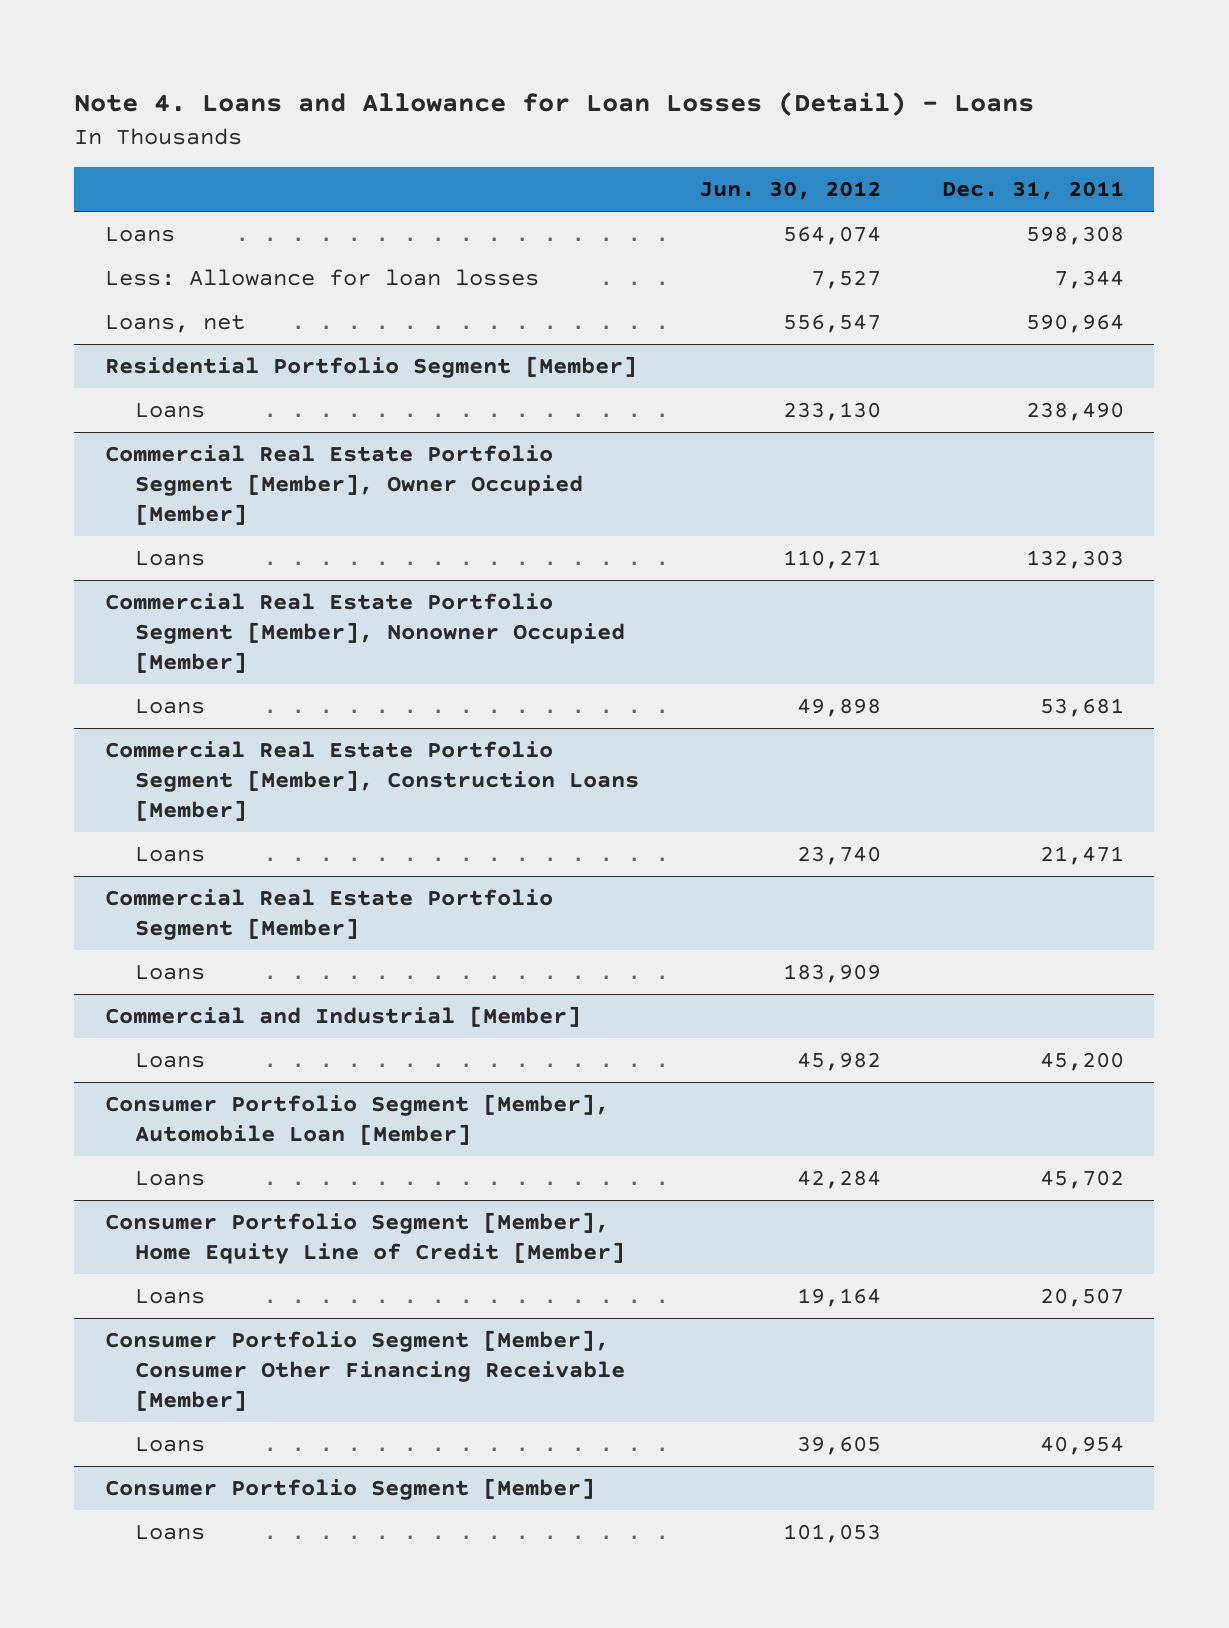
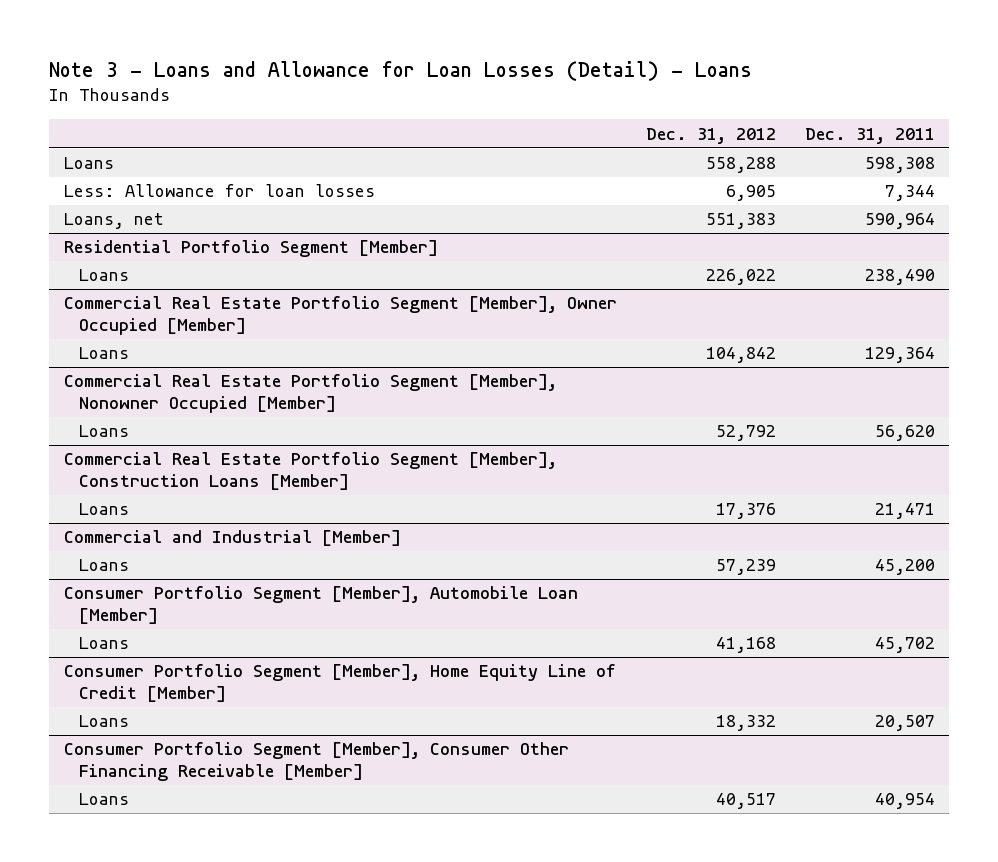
- Note 4. Loans and Allowance for Loan Losses (Detail) - Loans
+ Note 3 - Loans and Allowance for Loan Losses (Detail) - Loans
- | Jun. 30, 2012 | Dec. 31, 2011
+ | Dec. 31, 2012 | Dec. 31, 2011
@ Commercial Real Estate Portfolio Segment [Member], Owner Occupied [Member]
- Loans | 110,271 | 132,303
+ Loans | 104,842 | 129,364
@ Commercial Real Estate Portfolio Segment [Member], Nonowner Occupied [Member]
- Loans | 49,898 | 53,681
+ Loans | 52,792 | 56,620
- Commercial Real Estate Portfolio Segment [Member]
- Loans | 183,909 |
- Consumer Portfolio Segment [Member]
- Loans | 101,053 |

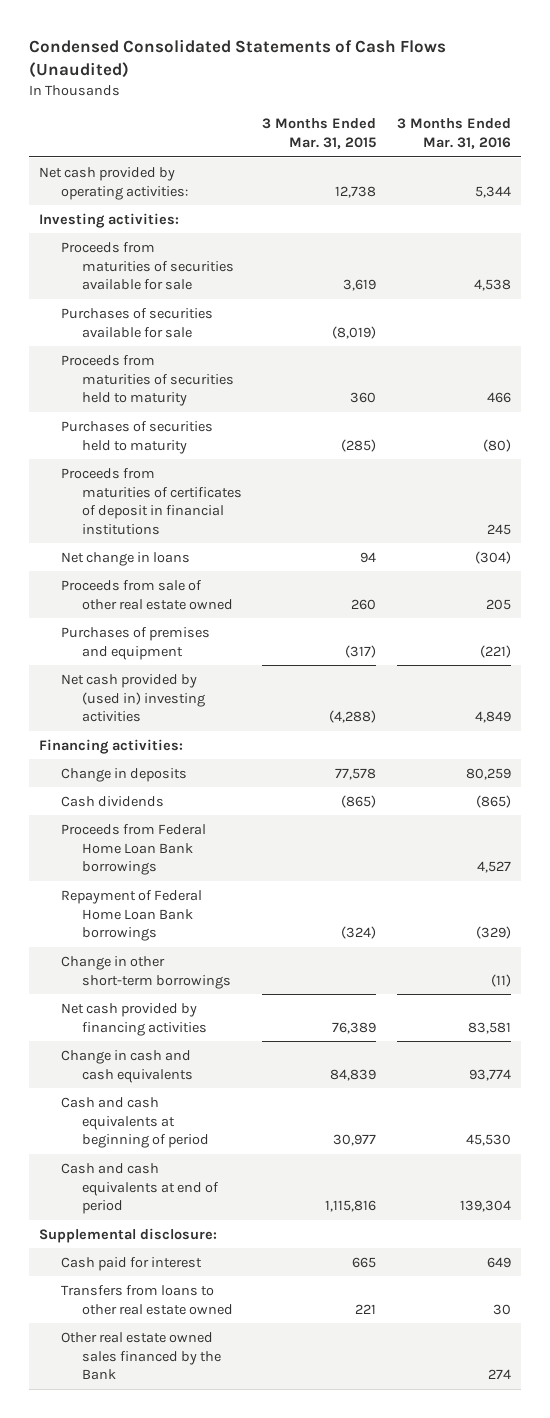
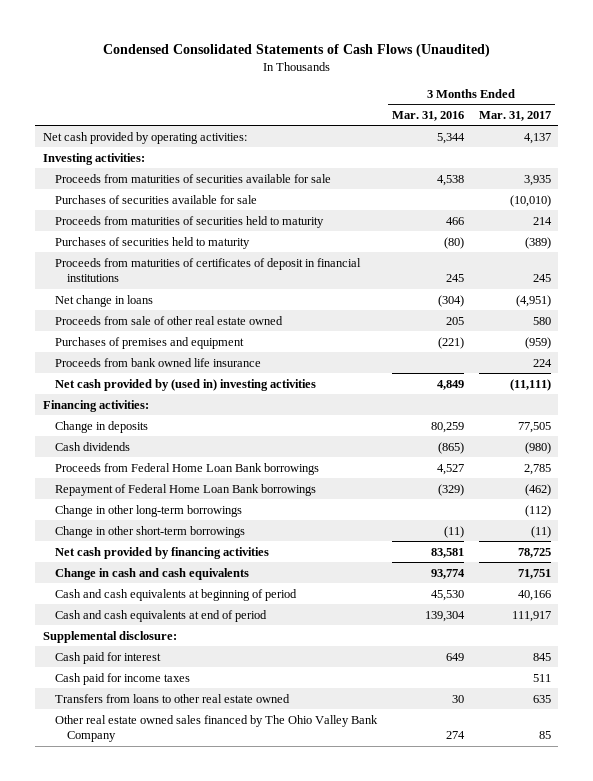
- | 3 Months Ended Mar. 31, 2015 | 3 Months Ended Mar. 31, 2016
+ | 3 Months Ended Mar. 31, 2016 | 3 Months Ended Mar. 31, 2017
+ Proceeds from bank owned life insurance | | 224
+ Change in other long-term borrowings | | (112)
+ Cash paid for income taxes | | 511
- Other real estate owned sales financed by the Bank | | 274
+ Other real estate owned sales financed by The Ohio Valley Bank Company | 274 | 85

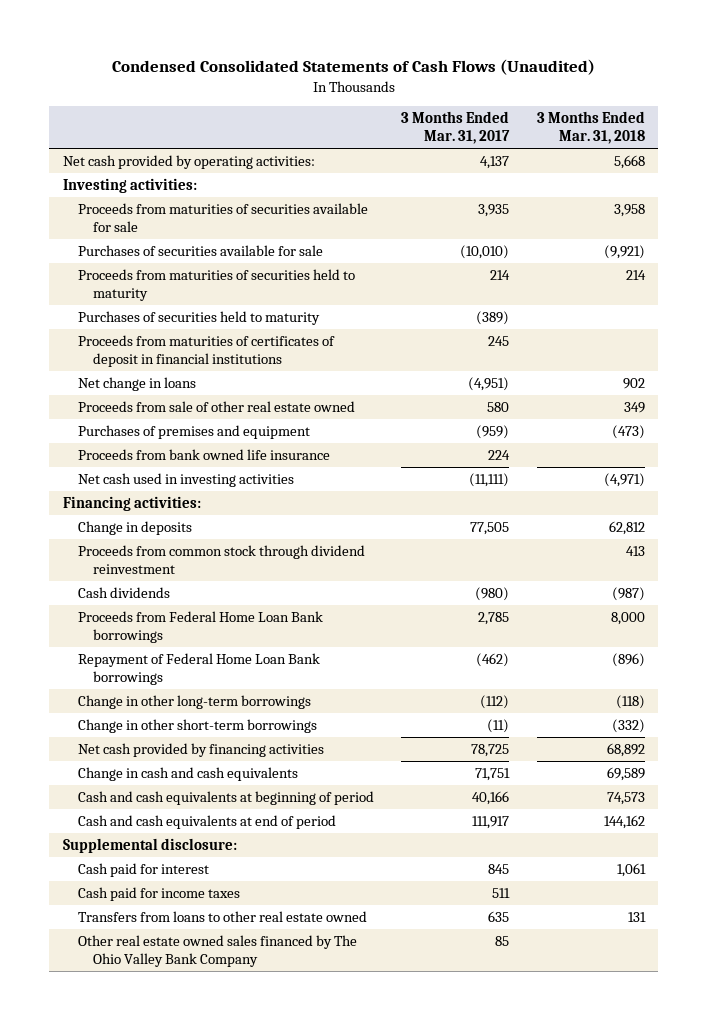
- | 3 Months Ended Mar. 31, 2016 | 3 Months Ended Mar. 31, 2017
+ | 3 Months Ended Mar. 31, 2017 | 3 Months Ended Mar. 31, 2018
- Net cash provided by (used in) investing activities | 4,849 | (11,111)
+ Net cash used in investing activities | (11,111) | (4,971)
+ Proceeds from common stock through dividend reinvestment | | 413

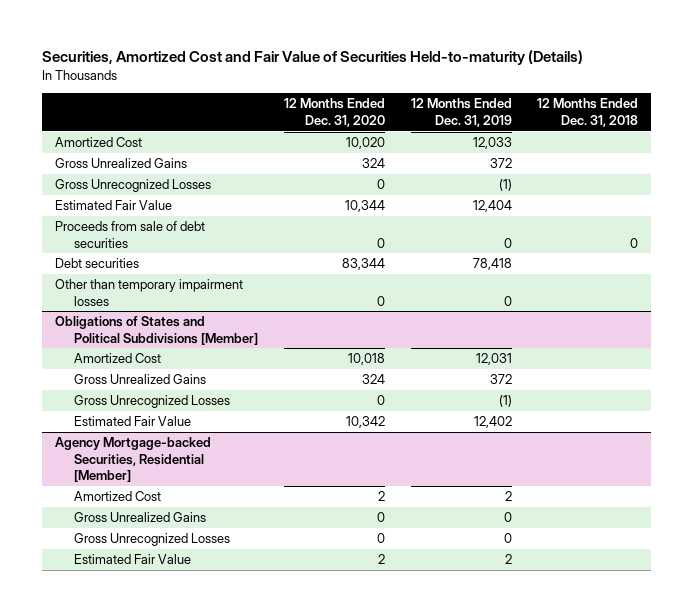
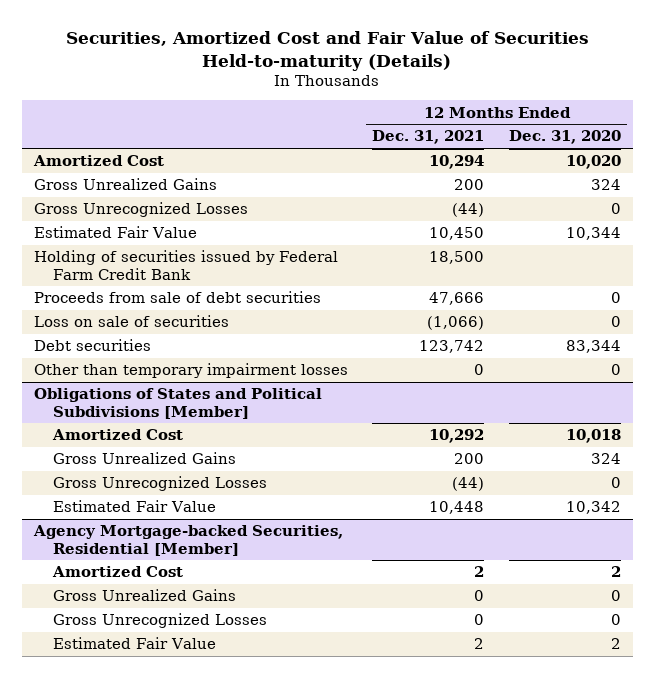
- | 12 Months Ended Dec. 31, 2020 | 12 Months Ended Dec. 31, 2019 | 12 Months Ended Dec. 31, 2018
+ | 12 Months Ended Dec. 31, 2021 | 12 Months Ended Dec. 31, 2020
+ Holding of securities issued by Federal Farm Credit Bank | 18,500 |
+ Loss on sale of securities | (1,066) | 0

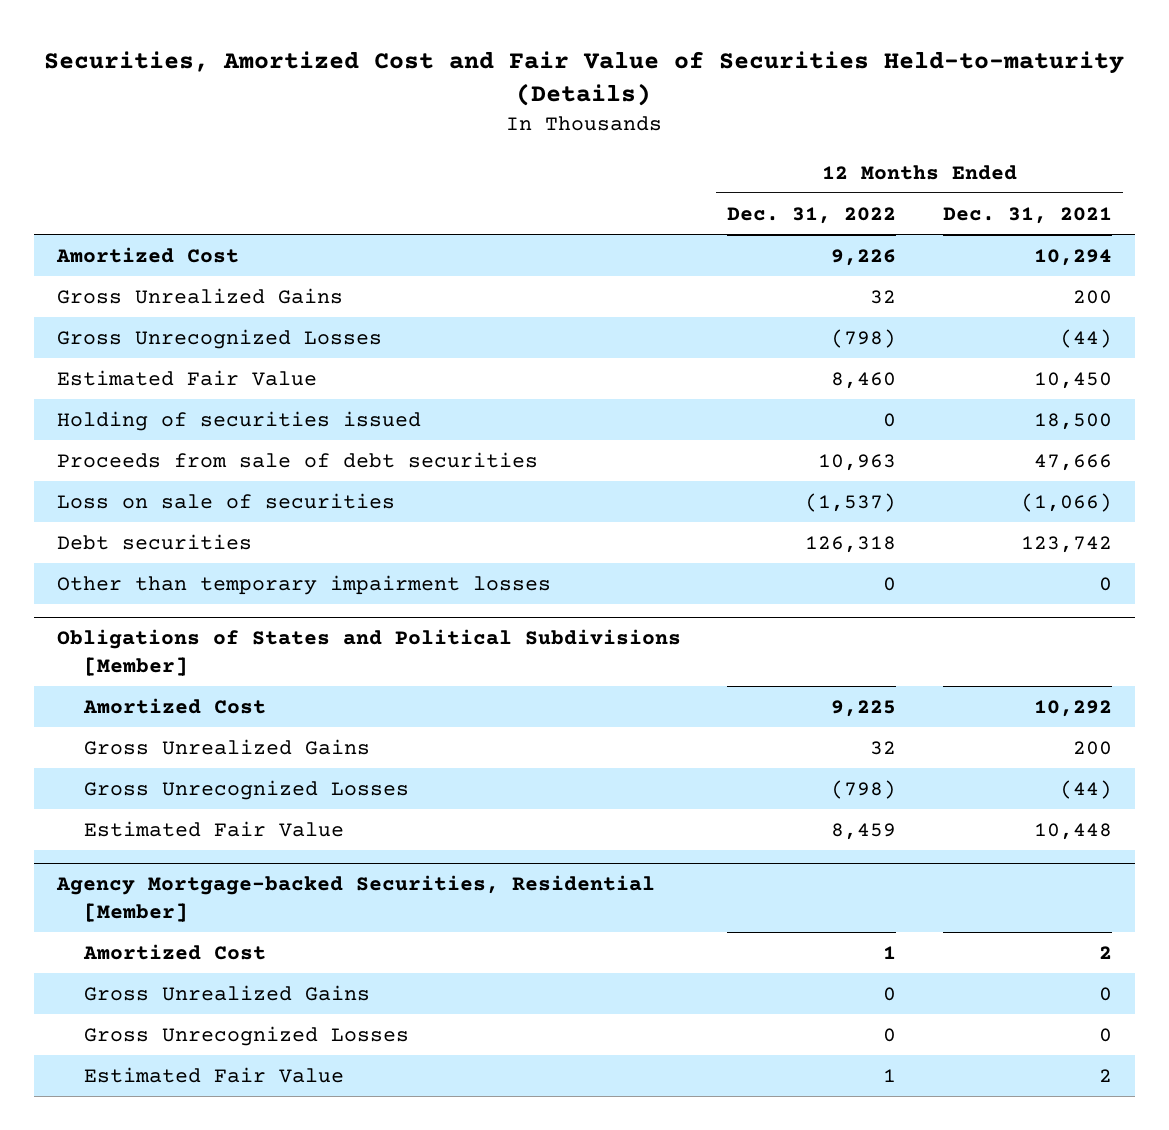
- | 12 Months Ended Dec. 31, 2021 | 12 Months Ended Dec. 31, 2020
+ | 12 Months Ended Dec. 31, 2022 | 12 Months Ended Dec. 31, 2021
- Holding of securities issued by Federal Farm Credit Bank | 18,500 |
+ Holding of securities issued | 0 | 18,500

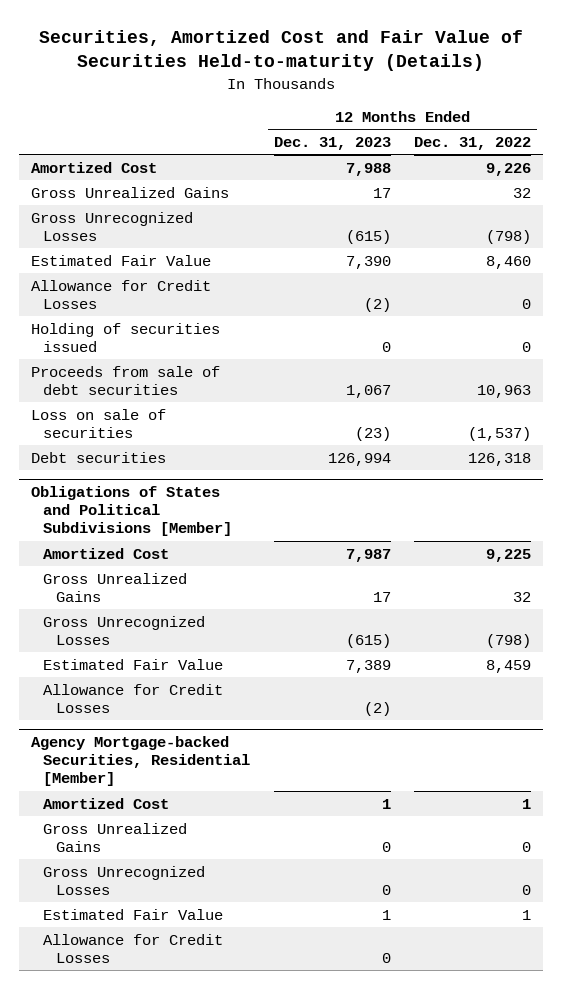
- | 12 Months Ended Dec. 31, 2022 | 12 Months Ended Dec. 31, 2021
+ | 12 Months Ended Dec. 31, 2023 | 12 Months Ended Dec. 31, 2022
+ Allowance for Credit Losses | (2) | 0
- Other than temporary impairment losses | 0 | 0
@ Obligations of States and Political Subdivisions [Member]
+ Allowance for Credit Losses | (2) |
@ Agency Mortgage-backed Securities, Residential [Member]
+ Allowance for Credit Losses | 0 |

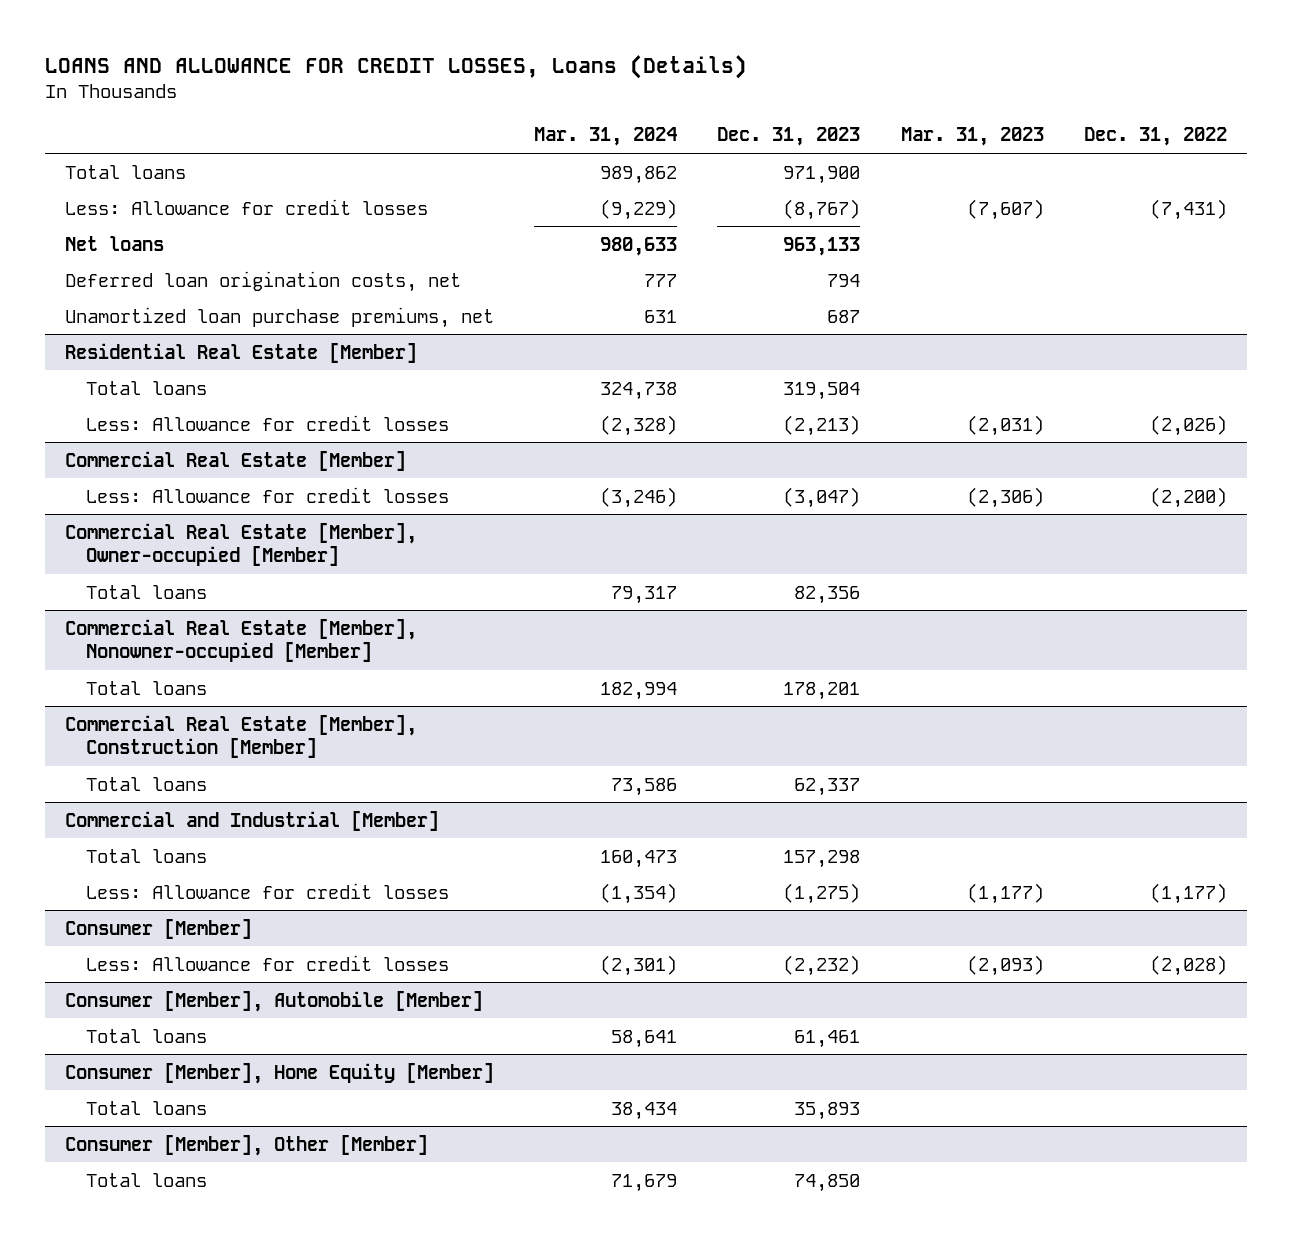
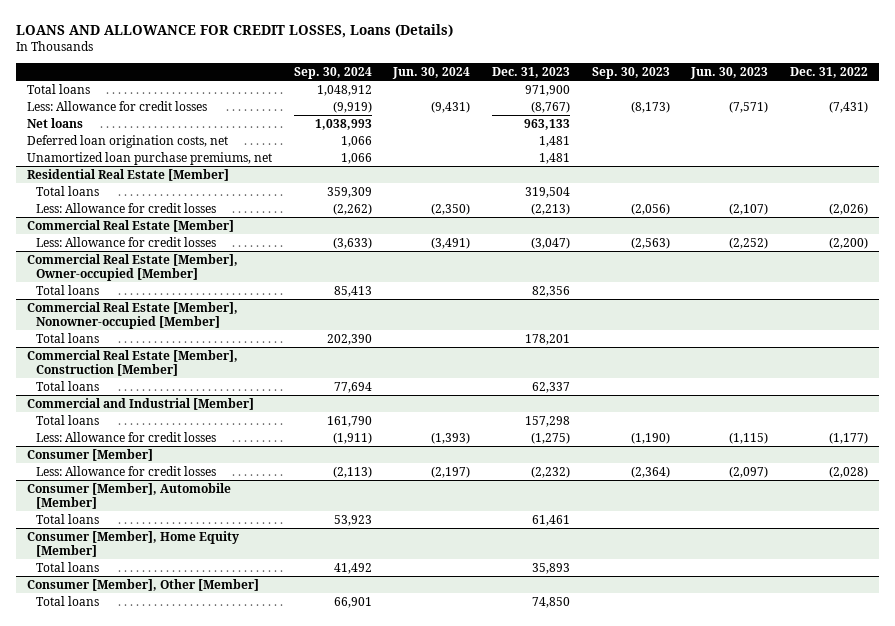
- | Mar. 31, 2024 | Dec. 31, 2023 | Mar. 31, 2023 | Dec. 31, 2022
+ | Sep. 30, 2024 | Jun. 30, 2024 | Dec. 31, 2023 | Sep. 30, 2023 | Jun. 30, 2023 | Dec. 31, 2022
- Deferred loan origination costs, net | 777 | 794 | |
- Unamortized loan purchase premiums, net | 631 | 687 | |
+ Deferred loan origination costs, net | 1,066 | | 1,481 | | |
+ Unamortized loan purchase premiums, net | 1,066 | | 1,481 | | |

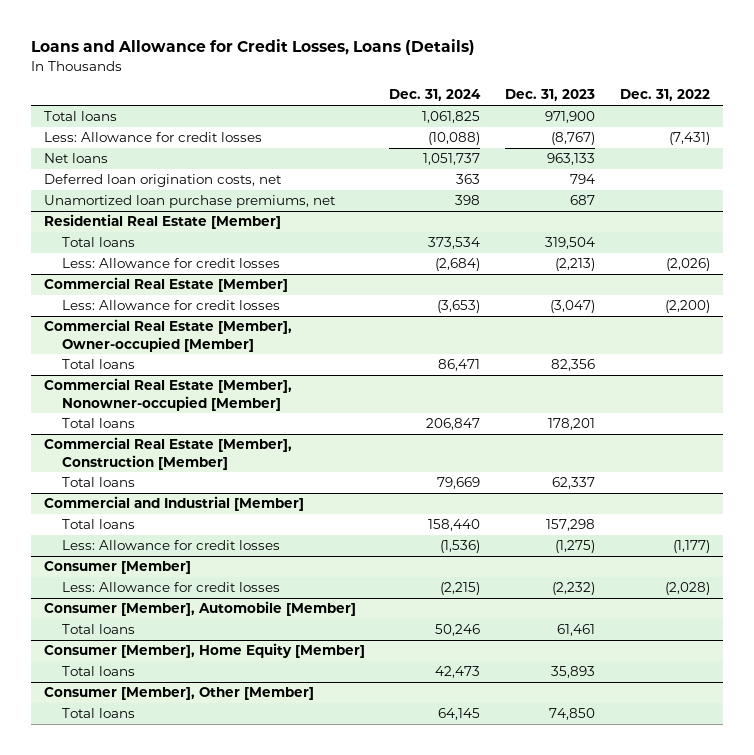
- LOANS AND ALLOWANCE FOR CREDIT LOSSES, Loans (Details)
+ Loans and Allowance for Credit Losses, Loans (Details)
- | Sep. 30, 2024 | Jun. 30, 2024 | Dec. 31, 2023 | Sep. 30, 2023 | Jun. 30, 2023 | Dec. 31, 2022
+ | Dec. 31, 2024 | Dec. 31, 2023 | Dec. 31, 2022
- Deferred loan origination costs, net | 1,066 | | 1,481 | | |
- Unamortized loan purchase premiums, net | 1,066 | | 1,481 | | |
+ Deferred loan origination costs, net | 363 | 794 |
+ Unamortized loan purchase premiums, net | 398 | 687 |

